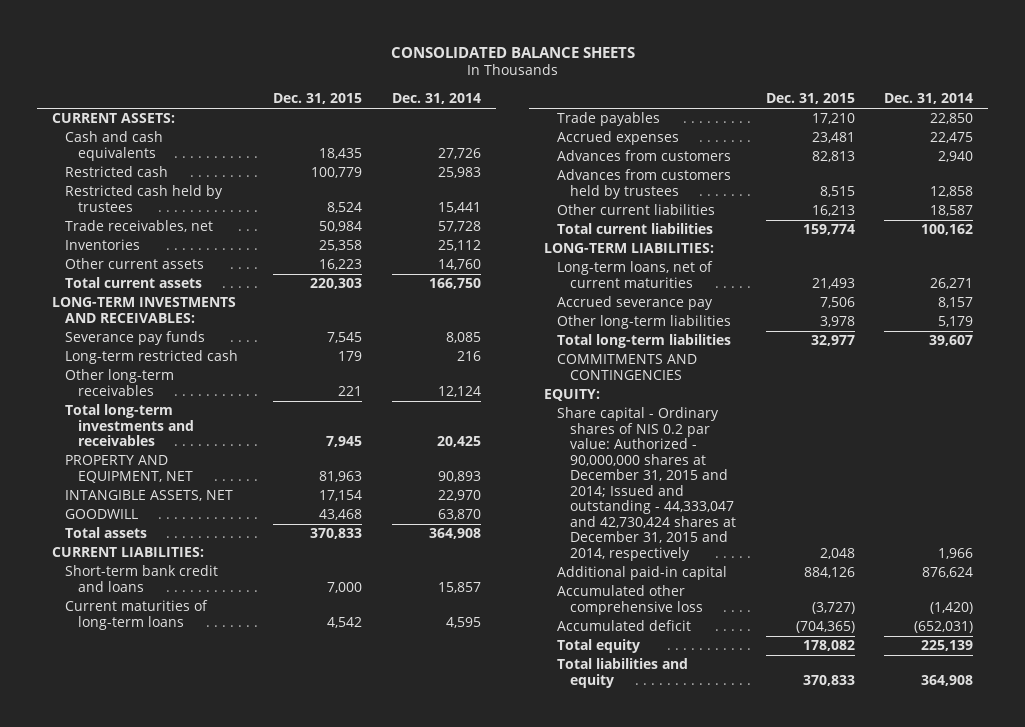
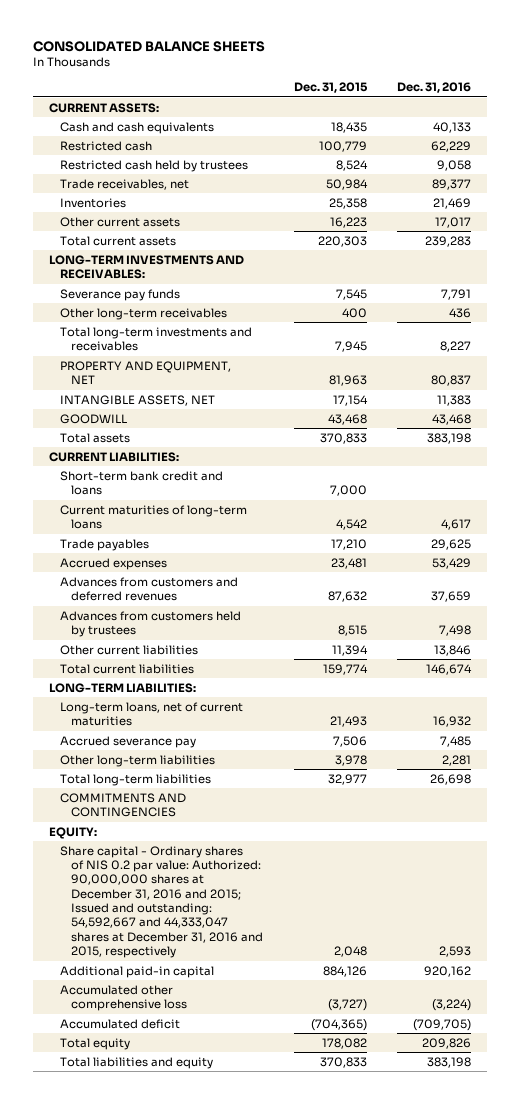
- | Dec. 31, 2015 | Dec. 31, 2014
+ | Dec. 31, 2015 | Dec. 31, 2016
- Long-term restricted cash | 179 | 216
- Other long-term receivables | 221 | 12,124
+ Other long-term receivables | 400 | 436
- Advances from customers | 82,813 | 2,940
+ Advances from customers and deferred revenues | 87,632 | 37,659
- Other current liabilities | 16,213 | 18,587
+ Other current liabilities | 11,394 | 13,846
- Share capital - Ordinary shares of NIS 0.2 par value: Authorized - 90,000,000 shares at December 31, 2015 and 2014; Issued and outstanding - 44,333,047 and 42,730,424 shares at December 31, 2015 and 2014, respectively | 2,048 | 1,966
+ Share capital - Ordinary shares of NIS 0.2 par value: Authorized: 90,000,000 shares at December 31, 2016 and 2015; Issued and outstanding: 54,592,667 and 44,333,047 shares at December 31, 2016 and 2015, respectively | 2,048 | 2,593

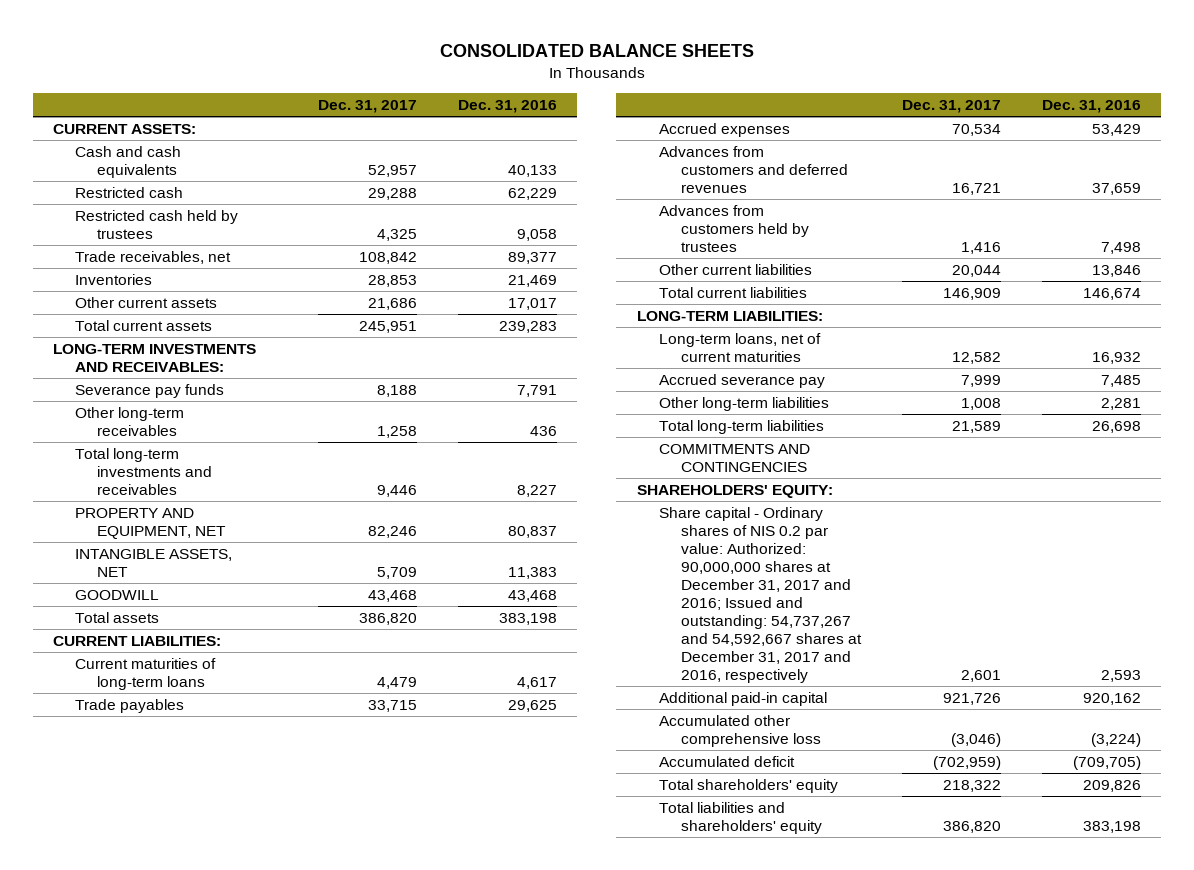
- | Dec. 31, 2015 | Dec. 31, 2016
+ | Dec. 31, 2017 | Dec. 31, 2016
- Short-term bank credit and loans | 7,000 |
- EQUITY:
- Share capital - Ordinary shares of NIS 0.2 par value: Authorized: 90,000,000 shares at December 31, 2016 and 2015; Issued and outstanding: 54,592,667 and 44,333,047 shares at December 31, 2016 and 2015, respectively | 2,048 | 2,593
+ SHAREHOLDERS' EQUITY:
+ Share capital - Ordinary shares of NIS 0.2 par value: Authorized: 90,000,000 shares at December 31, 2017 and 2016; Issued and outstanding: 54,737,267 and 54,592,667 shares at December 31, 2017 and 2016, respectively | 2,601 | 2,593
- Total equity | 178,082 | 209,826
- Total liabilities and equity | 370,833 | 383,198
+ Total shareholders' equity | 218,322 | 209,826
+ Total liabilities and shareholders' equity | 386,820 | 383,198

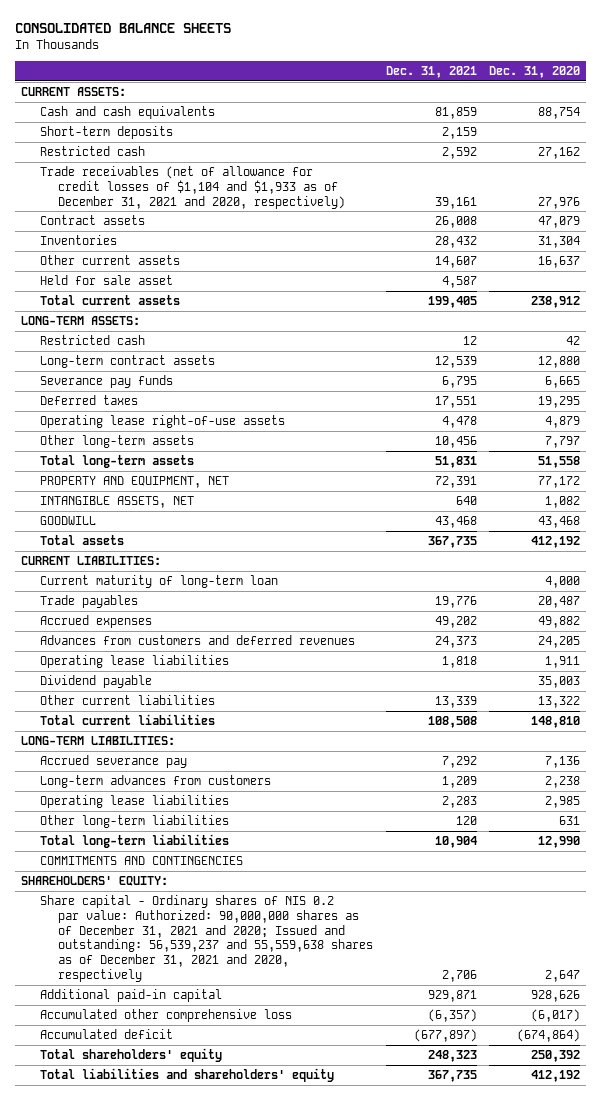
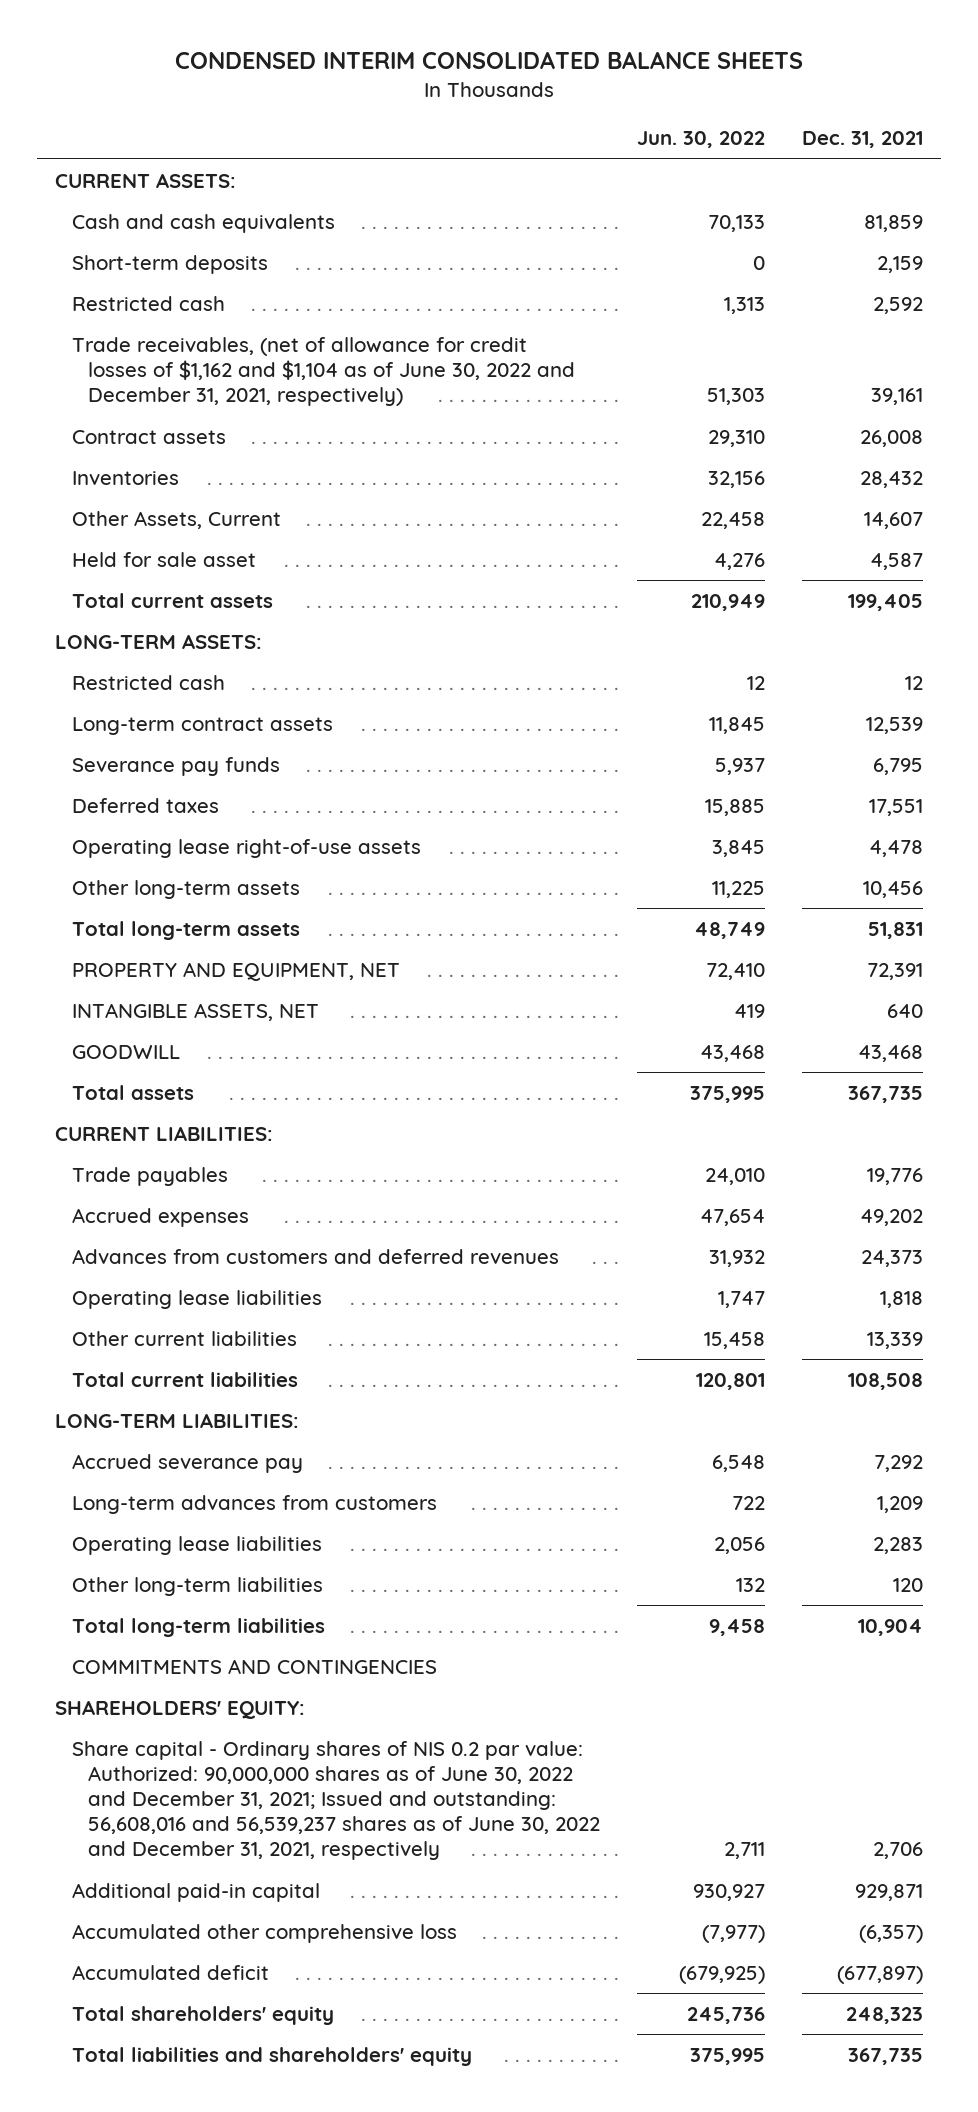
- CONSOLIDATED BALANCE SHEETS
+ CONDENSED INTERIM CONSOLIDATED BALANCE SHEETS
- | Dec. 31, 2021 | Dec. 31, 2020
+ | Jun. 30, 2022 | Dec. 31, 2021
- Trade receivables (net of allowance for credit losses of $1,104 and $1,933 as of December 31, 2021 and 2020, respectively) | 39,161 | 27,976
+ Trade receivables, (net of allowance for credit losses of $1,162 and $1,104 as of June 30, 2022 and December 31, 2021, respectively) | 51,303 | 39,161
- Other current assets | 14,607 | 16,637
+ Other Assets, Current | 22,458 | 14,607
- Current maturity of long-term loan | | 4,000
- Dividend payable | | 35,003
- Share capital - Ordinary shares of NIS 0.2 par value: Authorized: 90,000,000 shares as of December 31, 2021 and 2020; Issued and outstanding: 56,539,237 and 55,559,638 shares as of December 31, 2021 and 2020, respectively | 2,706 | 2,647
+ Share capital - Ordinary shares of NIS 0.2 par value: Authorized: 90,000,000 shares as of June 30, 2022 and December 31, 2021; Issued and outstanding: 56,608,016 and 56,539,237 shares as of June 30, 2022 and December 31, 2021, respectively | 2,711 | 2,706

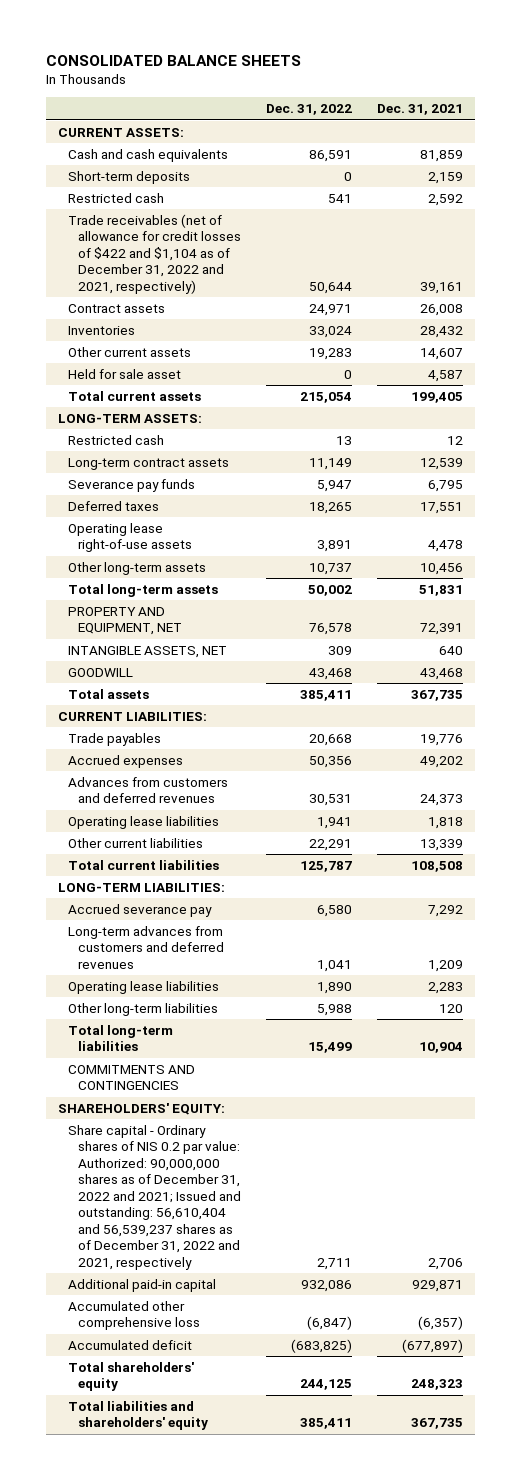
- CONDENSED INTERIM CONSOLIDATED BALANCE SHEETS
+ CONSOLIDATED BALANCE SHEETS
- | Jun. 30, 2022 | Dec. 31, 2021
+ | Dec. 31, 2022 | Dec. 31, 2021
- Trade receivables, (net of allowance for credit losses of $1,162 and $1,104 as of June 30, 2022 and December 31, 2021, respectively) | 51,303 | 39,161
+ Trade receivables (net of allowance for credit losses of $422 and $1,104 as of December 31, 2022 and 2021, respectively) | 50,644 | 39,161
- Other Assets, Current | 22,458 | 14,607
+ Other current assets | 19,283 | 14,607
- Long-term advances from customers | 722 | 1,209
+ Long-term advances from customers and deferred revenues | 1,041 | 1,209
- Share capital - Ordinary shares of NIS 0.2 par value: Authorized: 90,000,000 shares as of June 30, 2022 and December 31, 2021; Issued and outstanding: 56,608,016 and 56,539,237 shares as of June 30, 2022 and December 31, 2021, respectively | 2,711 | 2,706
+ Share capital - Ordinary shares of NIS 0.2 par value: Authorized: 90,000,000 shares as of December 31, 2022 and 2021; Issued and outstanding: 56,610,404 and 56,539,237 shares as of December 31, 2022 and 2021, respectively | 2,711 | 2,706

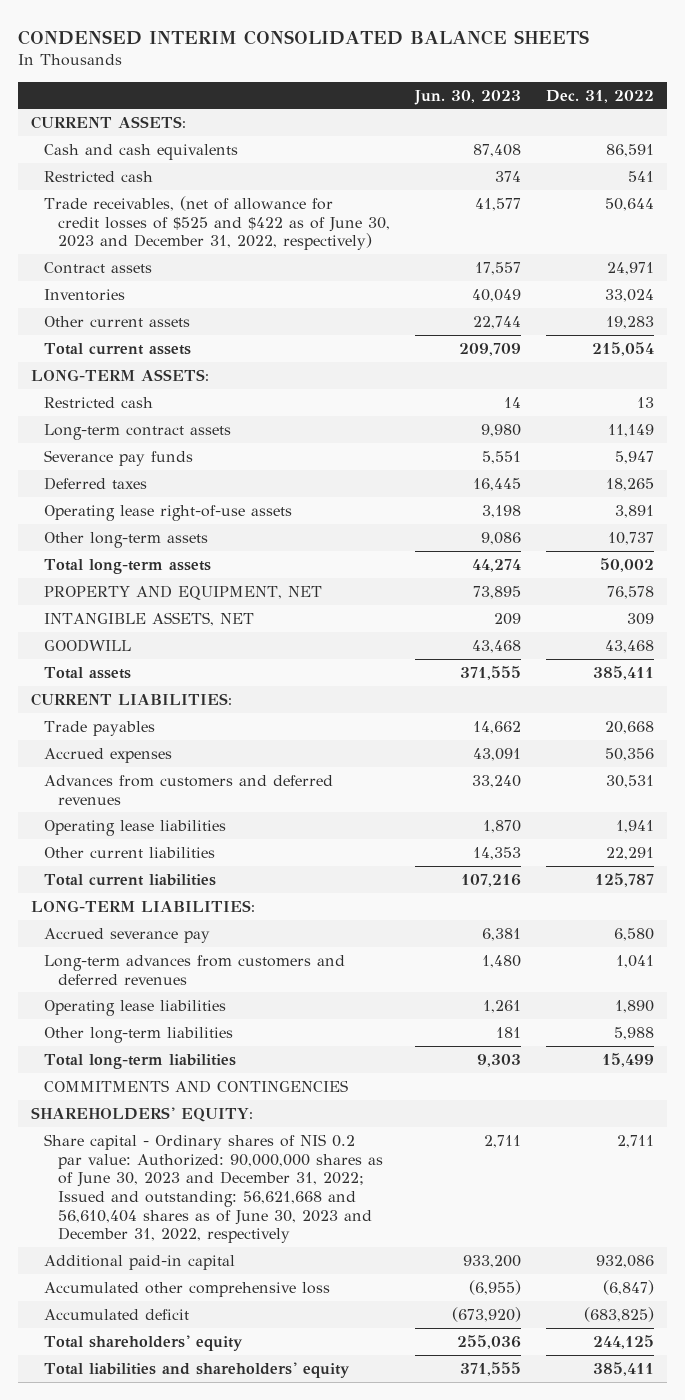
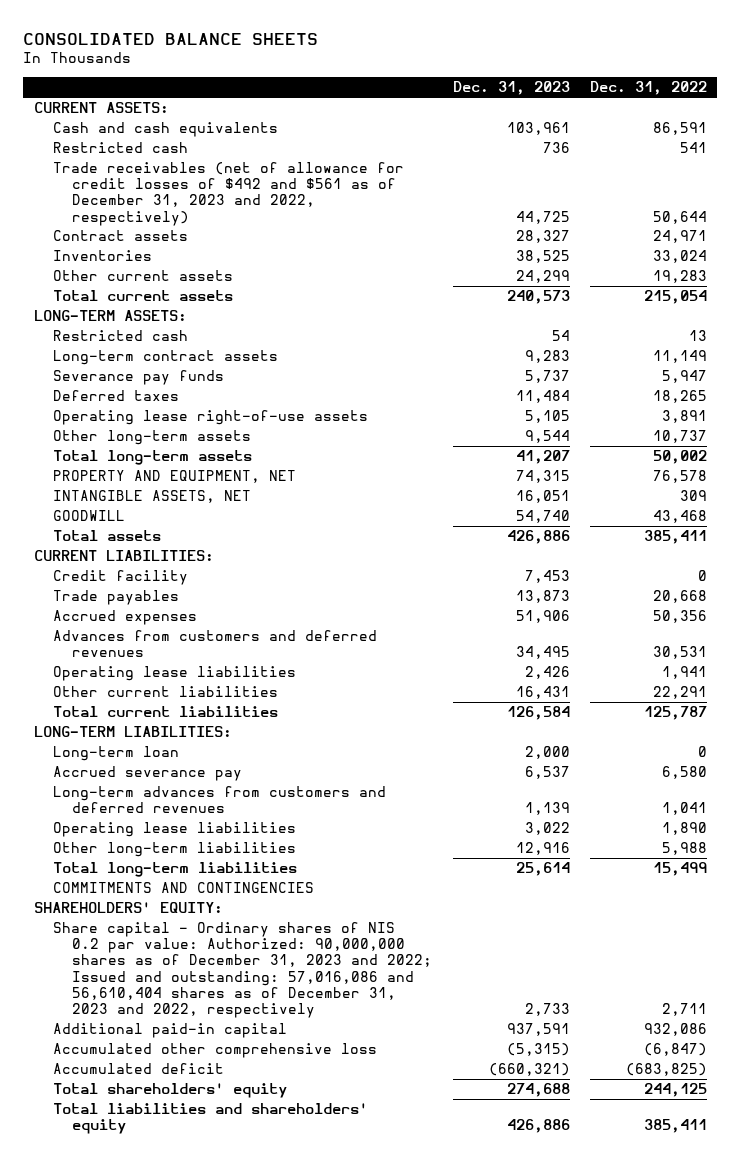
- CONDENSED INTERIM CONSOLIDATED BALANCE SHEETS
+ CONSOLIDATED BALANCE SHEETS
- | Jun. 30, 2023 | Dec. 31, 2022
+ | Dec. 31, 2023 | Dec. 31, 2022
- Trade receivables, (net of allowance for credit losses of $525 and $422 as of June 30, 2023 and December 31, 2022, respectively) | 41,577 | 50,644
+ Trade receivables (net of allowance for credit losses of $492 and $561 as of December 31, 2023 and 2022, respectively) | 44,725 | 50,644
+ Credit facility | 7,453 | 0
+ Long-term loan | 2,000 | 0
- Share capital - Ordinary shares of NIS 0.2 par value: Authorized: 90,000,000 shares as of June 30, 2023 and December 31, 2022; Issued and outstanding: 56,621,668 and 56,610,404 shares as of June 30, 2023 and December 31, 2022, respectively | 2,711 | 2,711
+ Share capital - Ordinary shares of NIS 0.2 par value: Authorized: 90,000,000 shares as of December 31, 2023 and 2022; Issued and outstanding: 57,016,086 and 56,610,404 shares as of December 31, 2023 and 2022, respectively | 2,733 | 2,711

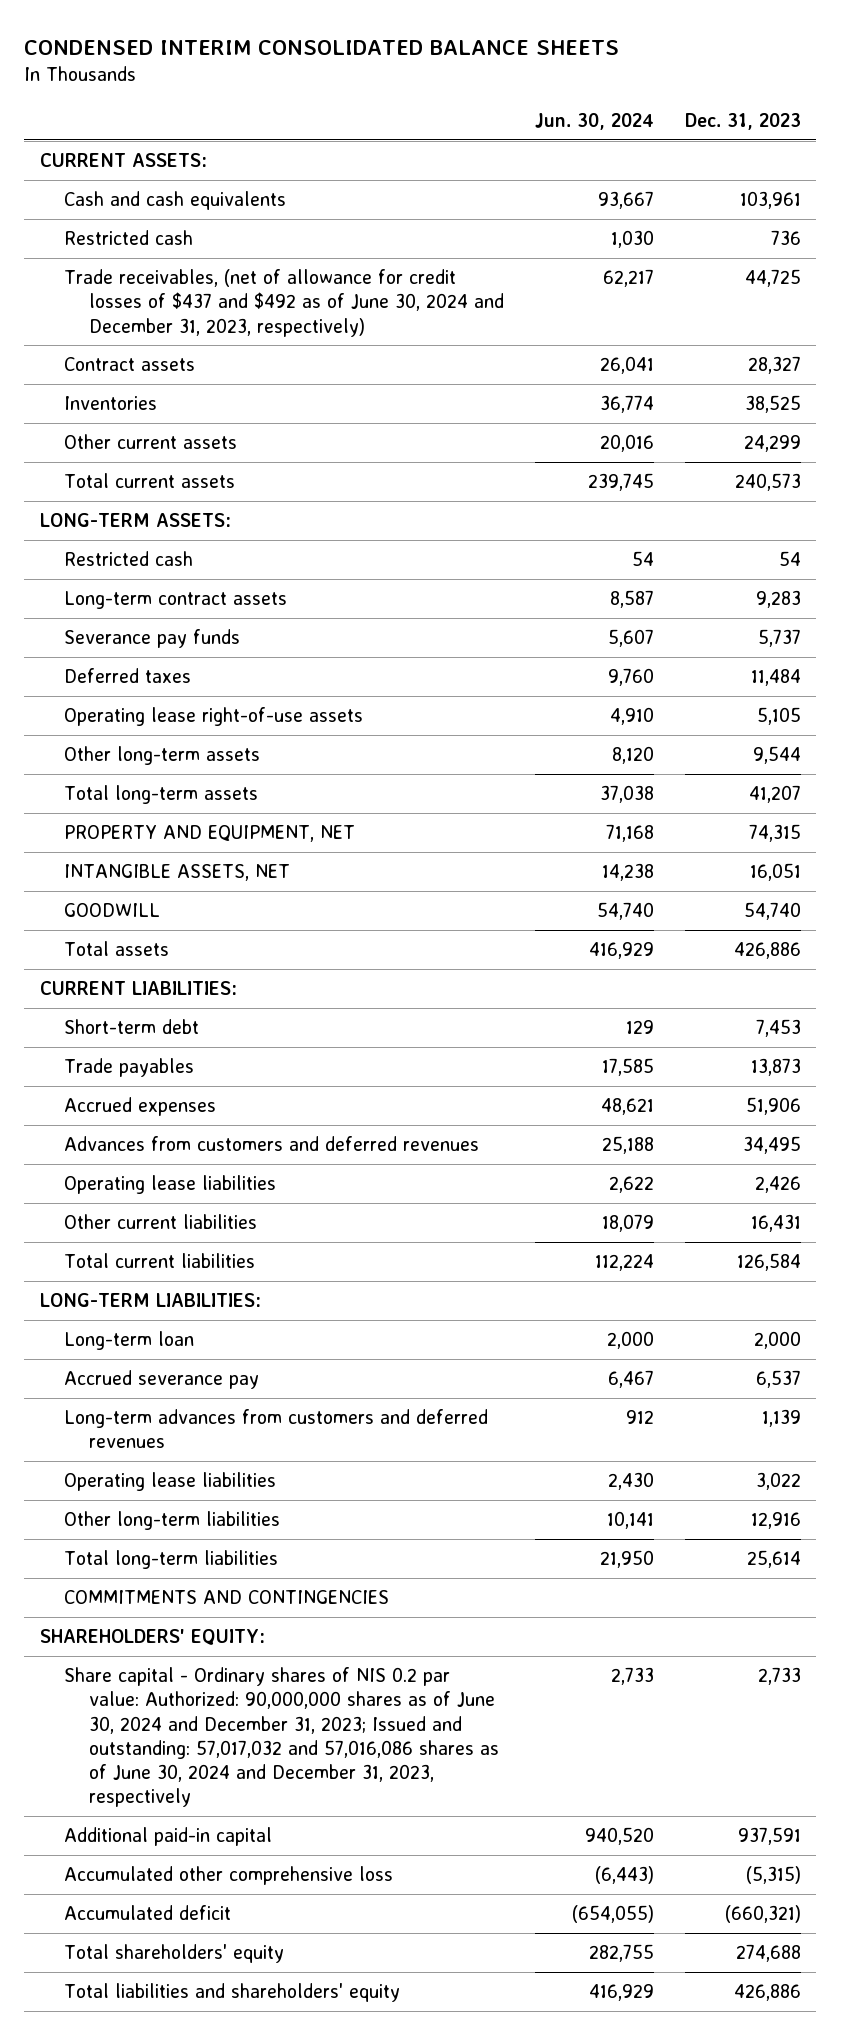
- CONSOLIDATED BALANCE SHEETS
+ CONDENSED INTERIM CONSOLIDATED BALANCE SHEETS
- | Dec. 31, 2023 | Dec. 31, 2022
+ | Jun. 30, 2024 | Dec. 31, 2023
- Trade receivables (net of allowance for credit losses of $492 and $561 as of December 31, 2023 and 2022, respectively) | 44,725 | 50,644
+ Trade receivables, (net of allowance for credit losses of $437 and $492 as of June 30, 2024 and December 31, 2023, respectively) | 62,217 | 44,725
- Credit facility | 7,453 | 0
+ Short-term debt | 129 | 7,453
- Share capital - Ordinary shares of NIS 0.2 par value: Authorized: 90,000,000 shares as of December 31, 2023 and 2022; Issued and outstanding: 57,016,086 and 56,610,404 shares as of December 31, 2023 and 2022, respectively | 2,733 | 2,711
+ Share capital - Ordinary shares of NIS 0.2 par value: Authorized: 90,000,000 shares as of June 30, 2024 and December 31, 2023; Issued and outstanding: 57,017,032 and 57,016,086 shares as of June 30, 2024 and December 31, 2023, respectively | 2,733 | 2,733

